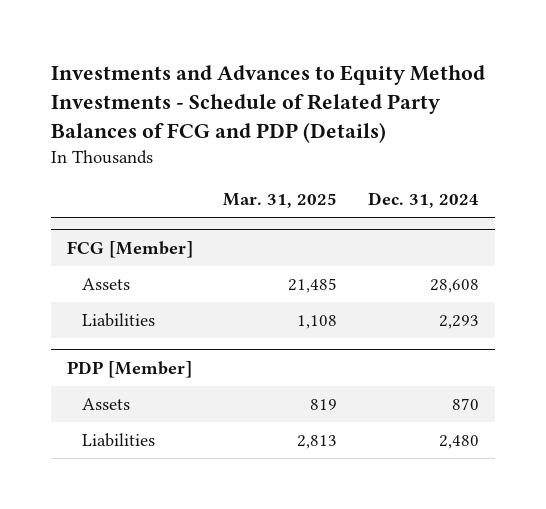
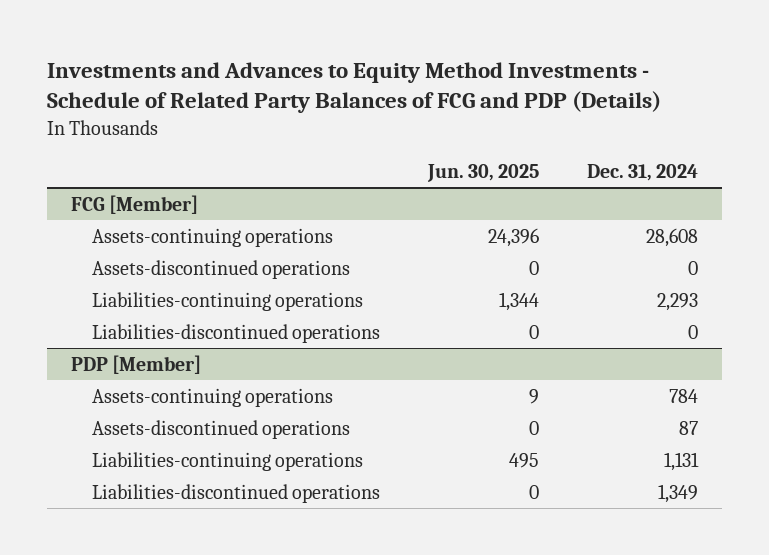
- | Mar. 31, 2025 | Dec. 31, 2024
+ | Jun. 30, 2025 | Dec. 31, 2024
@ FCG [Member]
- Assets | 21,485 | 28,608
- Liabilities | 1,108 | 2,293
+ Assets-continuing operations | 24,396 | 28,608
+ Assets-discontinued operations | 0 | 0
+ Liabilities-continuing operations | 1,344 | 2,293
+ Liabilities-discontinued operations | 0 | 0
@ PDP [Member]
- Assets | 819 | 870
- Liabilities | 2,813 | 2,480
+ Assets-continuing operations | 9 | 784
+ Assets-discontinued operations | 0 | 87
+ Liabilities-continuing operations | 495 | 1,131
+ Liabilities-discontinued operations | 0 | 1,349

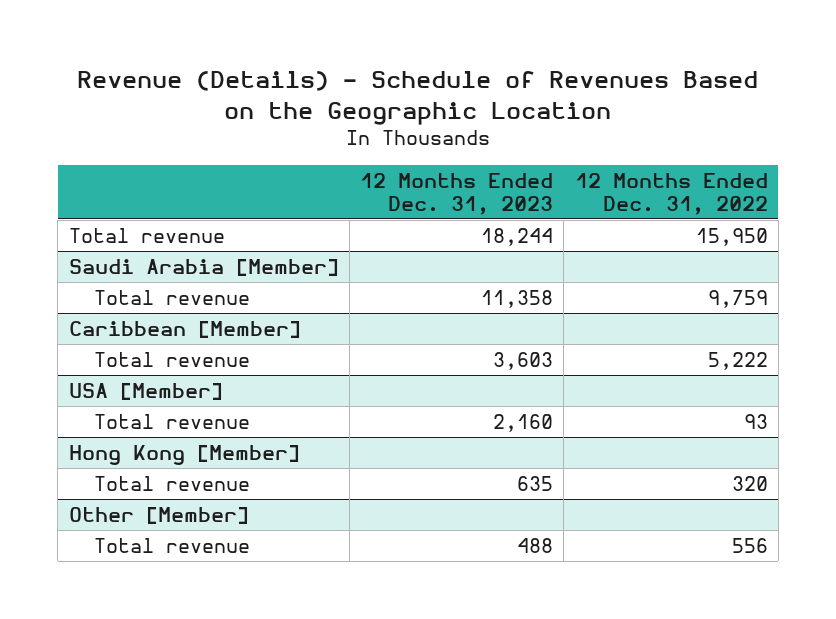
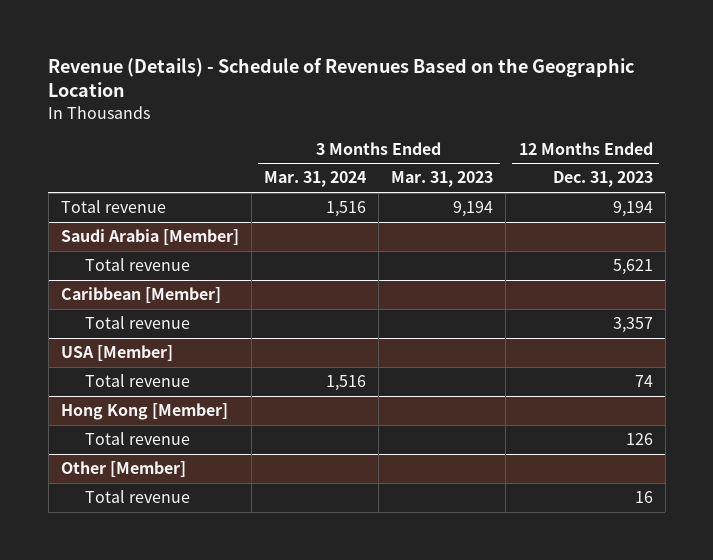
- | 12 Months Ended Dec. 31, 2023 | 12 Months Ended Dec. 31, 2022
+ | 3 Months Ended Mar. 31, 2024 | 3 Months Ended Mar. 31, 2023 | 12 Months Ended Dec. 31, 2023
- Total revenue | 18,244 | 15,950
+ Total revenue | 1,516 | 9,194 | 9,194
@ Saudi Arabia [Member]
- Total revenue | 11,358 | 9,759
+ Total revenue | | | 5,621
@ Caribbean [Member]
- Total revenue | 3,603 | 5,222
+ Total revenue | | | 3,357
@ USA [Member]
- Total revenue | 2,160 | 93
+ Total revenue | 1,516 | | 74
@ Hong Kong [Member]
- Total revenue | 635 | 320
+ Total revenue | | | 126
@ Other [Member]
- Total revenue | 488 | 556
+ Total revenue | | | 16

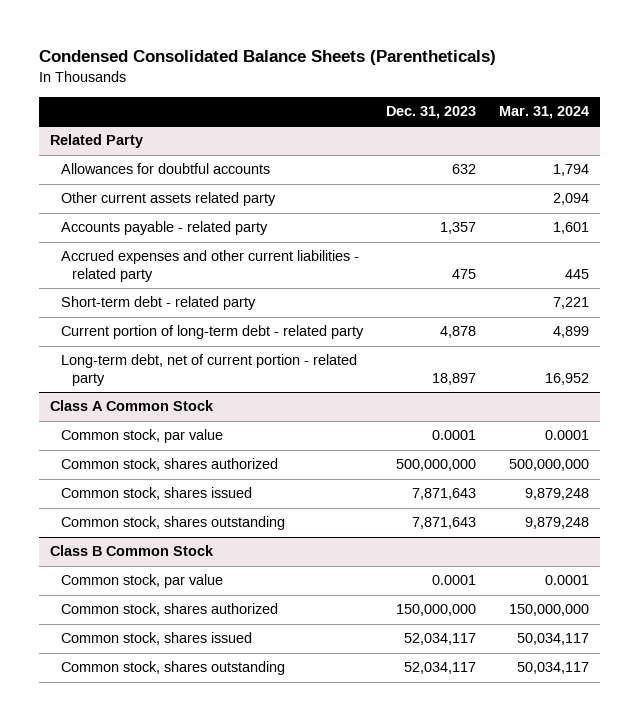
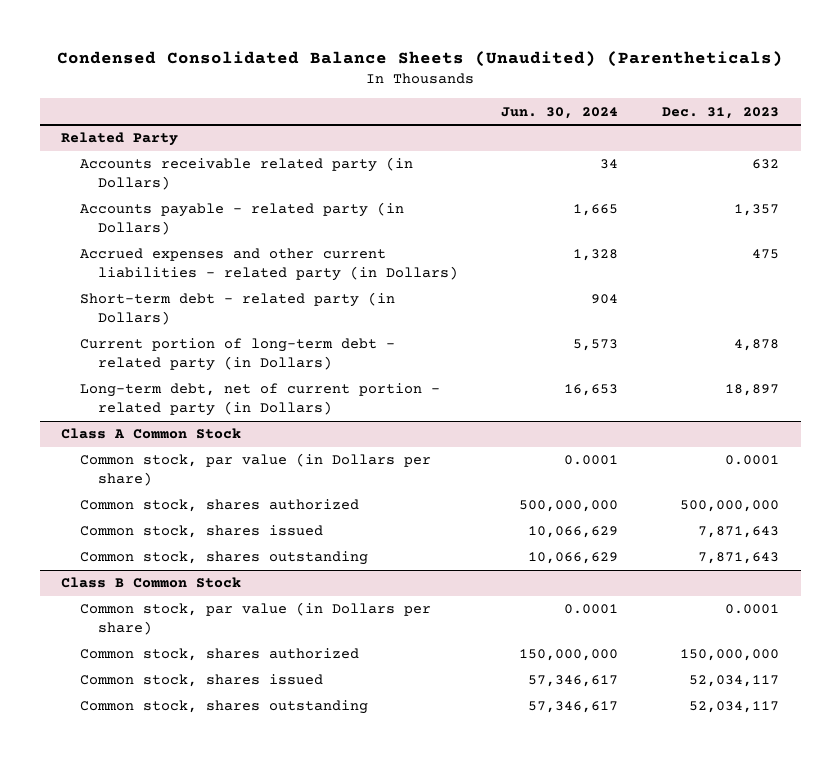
- Condensed Consolidated Balance Sheets (Parentheticals)
+ Condensed Consolidated Balance Sheets (Unaudited) (Parentheticals)
- | Dec. 31, 2023 | Mar. 31, 2024
+ | Jun. 30, 2024 | Dec. 31, 2023
@ Related Party
- Allowances for doubtful accounts | 632 | 1,794
- Other current assets related party | | 2,094
- Accounts payable - related party | 1,357 | 1,601
- Accrued expenses and other current liabilities - related party | 475 | 445
- Short-term debt - related party | | 7,221
- Current portion of long-term debt - related party | 4,878 | 4,899
- Long-term debt, net of current portion - related party | 18,897 | 16,952
+ Accounts receivable related party (in Dollars) | 34 | 632
+ Accounts payable - related party (in Dollars) | 1,665 | 1,357
+ Accrued expenses and other current liabilities - related party (in Dollars) | 1,328 | 475
+ Short-term debt - related party (in Dollars) | 904 |
+ Current portion of long-term debt - related party (in Dollars) | 5,573 | 4,878
+ Long-term debt, net of current portion - related party (in Dollars) | 16,653 | 18,897
@ Class A Common Stock
- Common stock, par value | 0.0001 | 0.0001
+ Common stock, par value (in Dollars per share) | 0.0001 | 0.0001
@ Class B Common Stock
- Common stock, par value | 0.0001 | 0.0001
+ Common stock, par value (in Dollars per share) | 0.0001 | 0.0001

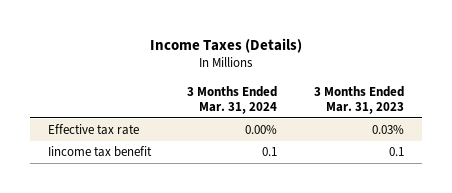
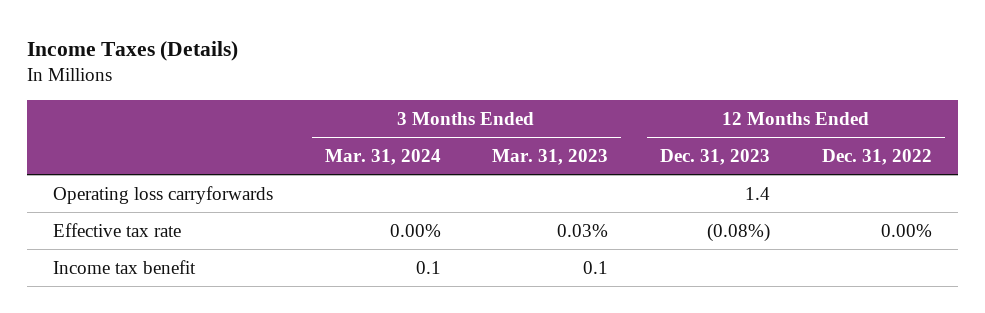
- | 3 Months Ended Mar. 31, 2024 | 3 Months Ended Mar. 31, 2023
+ | 3 Months Ended Mar. 31, 2024 | 3 Months Ended Mar. 31, 2023 | 12 Months Ended Dec. 31, 2023 | 12 Months Ended Dec. 31, 2022
+ Operating loss carryforwards | | | 1.4 |
- Iincome tax benefit | 0.1 | 0.1
+ Income tax benefit | 0.1 | 0.1 | |

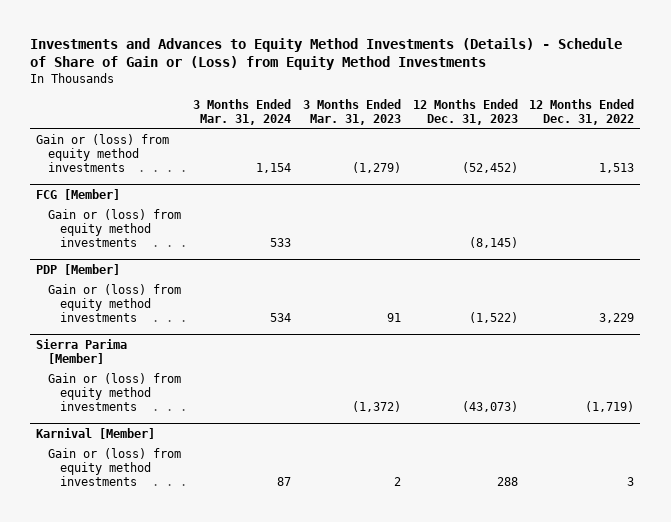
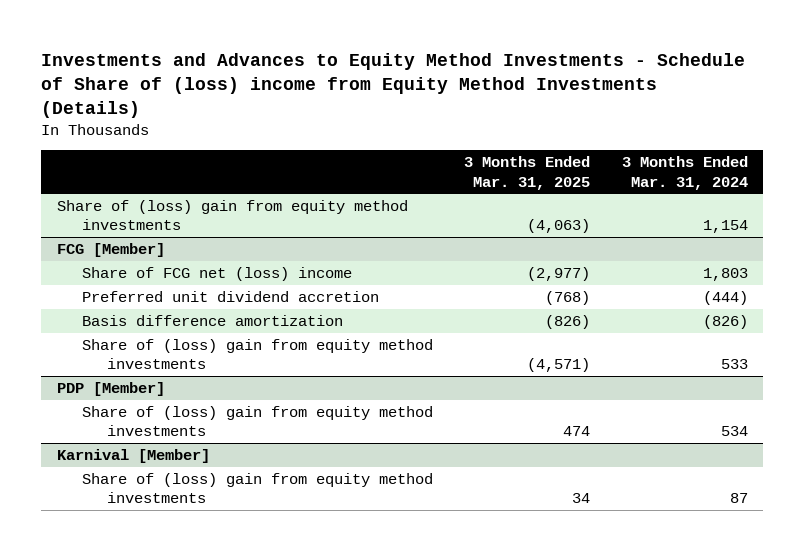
- Investments and Advances to Equity Method Investments (Details) - Schedule of Share of Gain or (Loss) from Equity Method Investments
+ Investments and Advances to Equity Method Investments - Schedule of Share of (loss) income from Equity Method Investments (Details)
- | 3 Months Ended Mar. 31, 2024 | 3 Months Ended Mar. 31, 2023 | 12 Months Ended Dec. 31, 2023 | 12 Months Ended Dec. 31, 2022
+ | 3 Months Ended Mar. 31, 2025 | 3 Months Ended Mar. 31, 2024
- Gain or (loss) from equity method investments | 1,154 | (1,279) | (52,452) | 1,513
+ Share of (loss) gain from equity method investments | (4,063) | 1,154
@ FCG [Member]
- Gain or (loss) from equity method investments | 533 | | (8,145) |
+ Share of FCG net (loss) income | (2,977) | 1,803
+ Preferred unit dividend accretion | (768) | (444)
+ Basis difference amortization | (826) | (826)
+ Share of (loss) gain from equity method investments | (4,571) | 533
@ PDP [Member]
- Gain or (loss) from equity method investments | 534 | 91 | (1,522) | 3,229
- Sierra Parima [Member]
- Gain or (loss) from equity method investments | | (1,372) | (43,073) | (1,719)
@ PDP [Member]
+ Share of (loss) gain from equity method investments | 474 | 534
@ Karnival [Member]
- Gain or (loss) from equity method investments | 87 | 2 | 288 | 3
+ Share of (loss) gain from equity method investments | 34 | 87

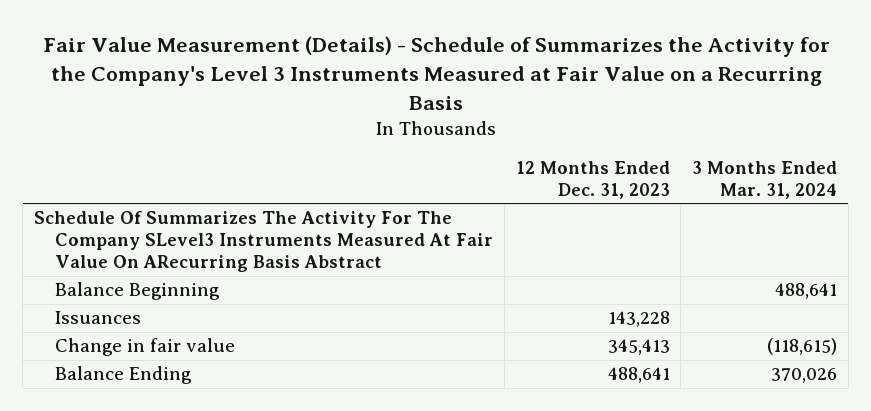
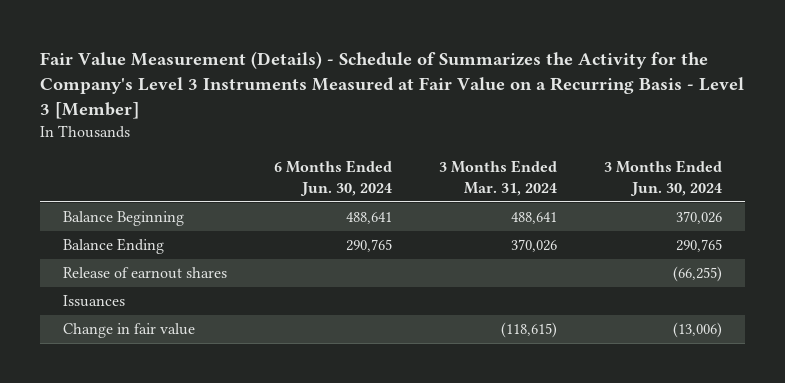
- Fair Value Measurement (Details) - Schedule of Summarizes the Activity for the Company's Level 3 Instruments Measured at Fair Value on a Recurring Basis
+ Fair Value Measurement (Details) - Schedule of Summarizes the Activity for the Company's Level 3 Instruments Measured at Fair Value on a Recurring Basis - Level 3 [Member]
- | 12 Months Ended Dec. 31, 2023 | 3 Months Ended Mar. 31, 2024
+ | 6 Months Ended Jun. 30, 2024 | 3 Months Ended Mar. 31, 2024 | 3 Months Ended Jun. 30, 2024
- Schedule Of Summarizes The Activity For The Company SLevel3 Instruments Measured At Fair Value On ARecurring Basis Abstract
moved up: Balance Ending | 290,765 | 370,026 | 290,765
+ Release of earnout shares | | | (66,255)

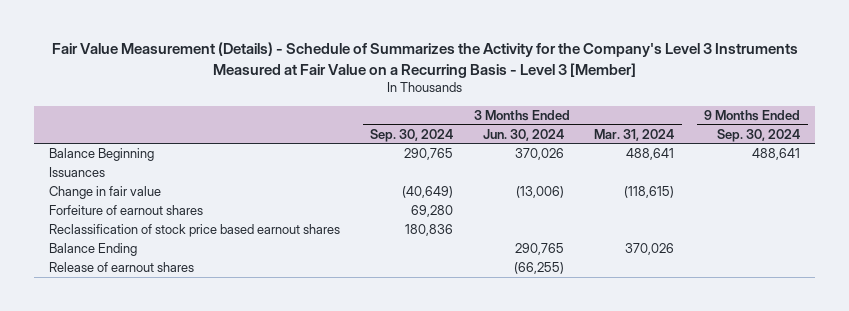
- | 6 Months Ended Jun. 30, 2024 | 3 Months Ended Mar. 31, 2024 | 3 Months Ended Jun. 30, 2024
+ | 3 Months Ended Sep. 30, 2024 | 3 Months Ended Jun. 30, 2024 | 3 Months Ended Mar. 31, 2024 | 9 Months Ended Sep. 30, 2024
+ Forfeiture of earnout shares | 69,280 | | |
+ Reclassification of stock price based earnout shares | 180,836 | | |
moved down: Balance Ending | | 290,765 | 370,026 |
moved down: Release of earnout shares | | (66,255) | |

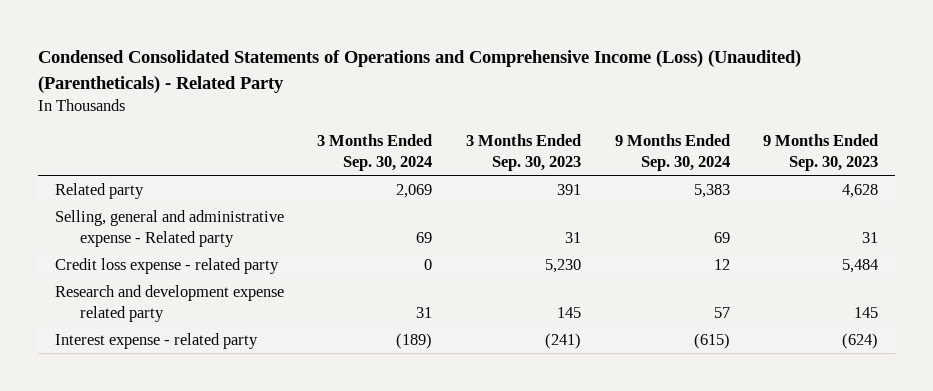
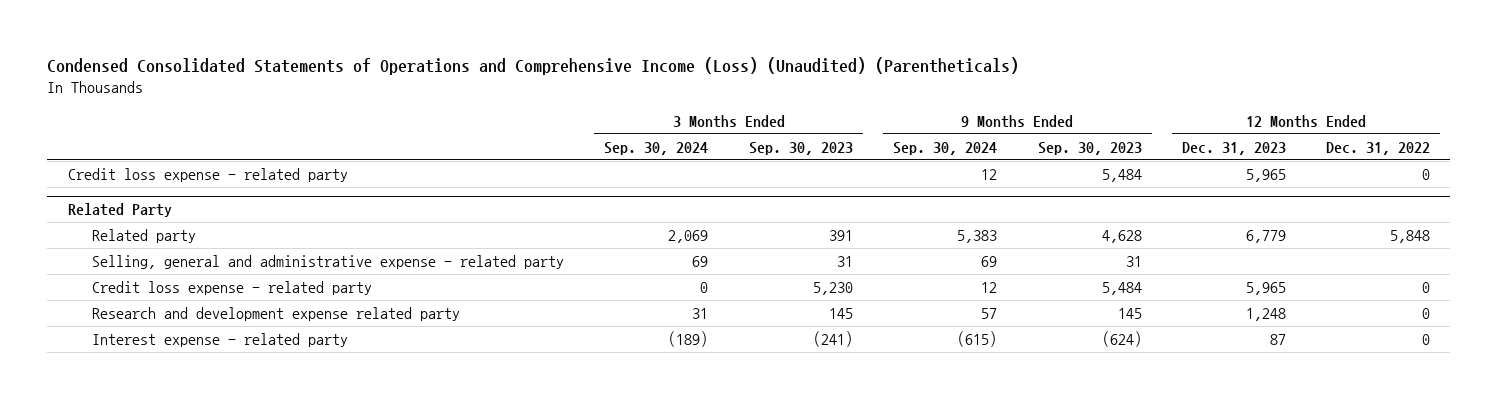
- Condensed Consolidated Statements of Operations and Comprehensive Income (Loss) (Unaudited) (Parentheticals) - Related Party
+ Condensed Consolidated Statements of Operations and Comprehensive Income (Loss) (Unaudited) (Parentheticals)
- | 3 Months Ended Sep. 30, 2024 | 3 Months Ended Sep. 30, 2023 | 9 Months Ended Sep. 30, 2024 | 9 Months Ended Sep. 30, 2023
+ | 3 Months Ended Sep. 30, 2024 | 3 Months Ended Sep. 30, 2023 | 9 Months Ended Sep. 30, 2024 | 9 Months Ended Sep. 30, 2023 | 12 Months Ended Dec. 31, 2023 | 12 Months Ended Dec. 31, 2022
+ Credit loss expense - related party | | | 12 | 5,484 | 5,965 | 0
+ Related Party
- Selling, general and administrative expense - Related party | 69 | 31 | 69 | 31
+ Selling, general and administrative expense - related party | 69 | 31 | 69 | 31 | |

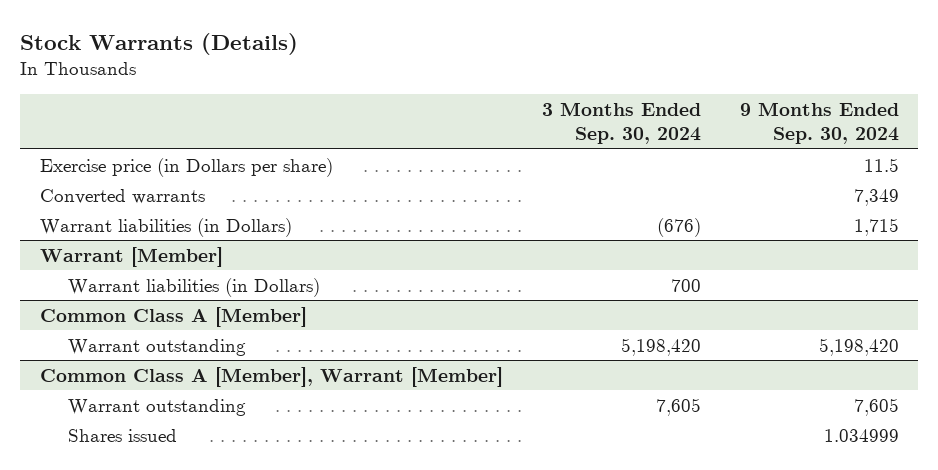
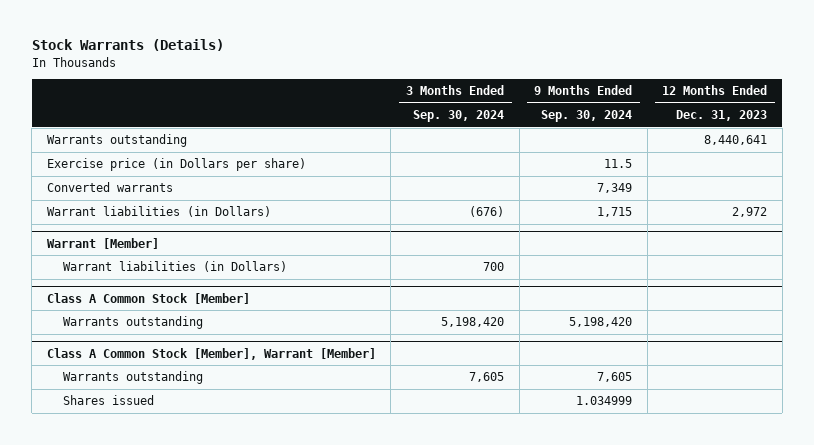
- | 3 Months Ended Sep. 30, 2024 | 9 Months Ended Sep. 30, 2024
+ | 3 Months Ended Sep. 30, 2024 | 9 Months Ended Sep. 30, 2024 | 12 Months Ended Dec. 31, 2023
+ Warrants outstanding | | | 8,440,641
- Common Class A [Member]
- Warrant outstanding | 5,198,420 | 5,198,420
- Common Class A [Member], Warrant [Member]
- Warrant outstanding | 7,605 | 7,605
+ Class A Common Stock [Member]
+ Warrants outstanding | 5,198,420 | 5,198,420 |
+ Class A Common Stock [Member], Warrant [Member]
+ Warrants outstanding | 7,605 | 7,605 |

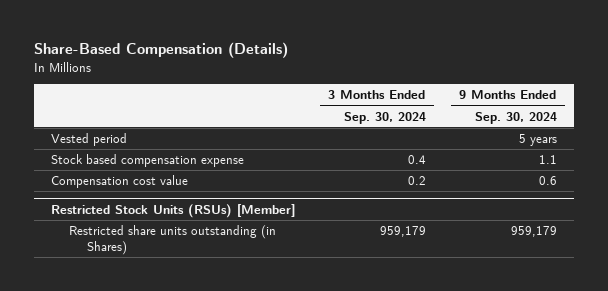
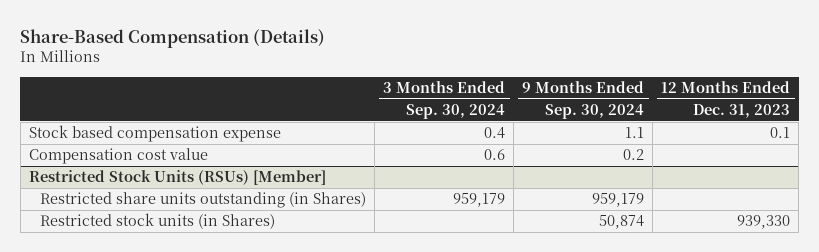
- | 3 Months Ended Sep. 30, 2024 | 9 Months Ended Sep. 30, 2024
+ | 3 Months Ended Sep. 30, 2024 | 9 Months Ended Sep. 30, 2024 | 12 Months Ended Dec. 31, 2023
- Vested period | | 5 years
- Compensation cost value | 0.2 | 0.6
+ Compensation cost value | 0.6 | 0.2 |
@ Restricted Stock Units (RSUs) [Member]
+ Restricted stock units (in Shares) | | 50,874 | 939,330

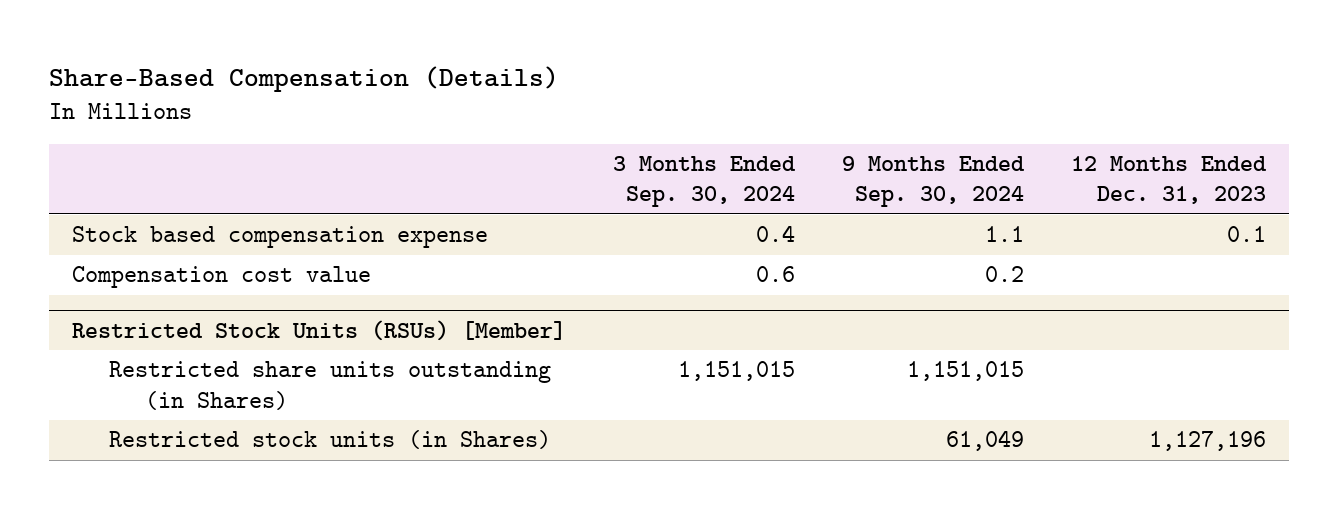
@ Restricted Stock Units (RSUs) [Member]
- Restricted share units outstanding (in Shares) | 959,179 | 959,179 |
- Restricted stock units (in Shares) | | 50,874 | 939,330
+ Restricted share units outstanding (in Shares) | 1,151,015 | 1,151,015 |
+ Restricted stock units (in Shares) | | 61,049 | 1,127,196

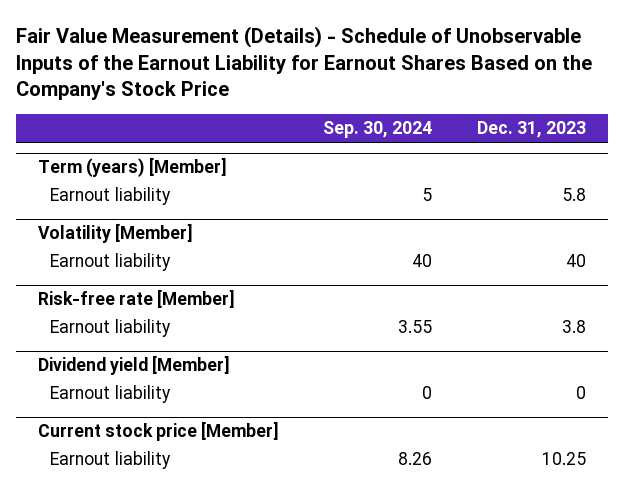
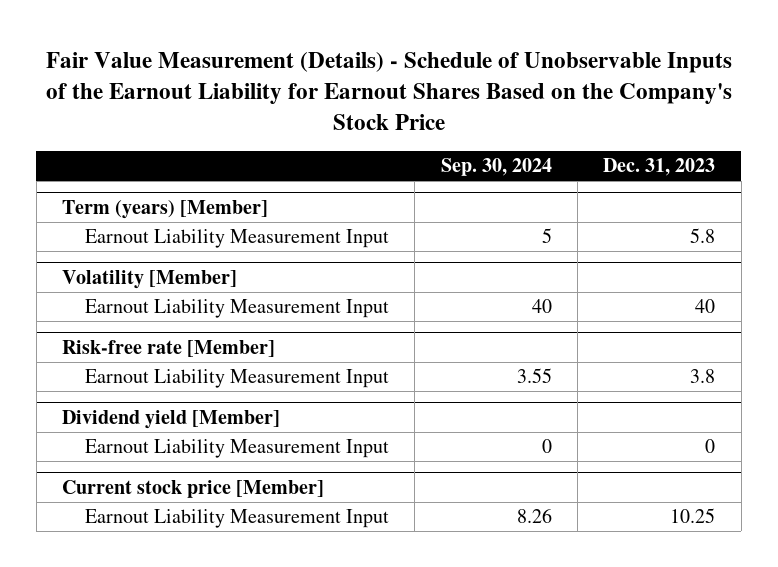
@ Term (years) [Member]
- Earnout liability | 5 | 5.8
+ Earnout Liability Measurement Input | 5 | 5.8
@ Volatility [Member]
- Earnout liability | 40 | 40
+ Earnout Liability Measurement Input | 40 | 40
@ Risk-free rate [Member]
- Earnout liability | 3.55 | 3.8
+ Earnout Liability Measurement Input | 3.55 | 3.8
@ Dividend yield [Member]
- Earnout liability | 0 | 0
+ Earnout Liability Measurement Input | 0 | 0
@ Current stock price [Member]
- Earnout liability | 8.26 | 10.25
+ Earnout Liability Measurement Input | 8.26 | 10.25

